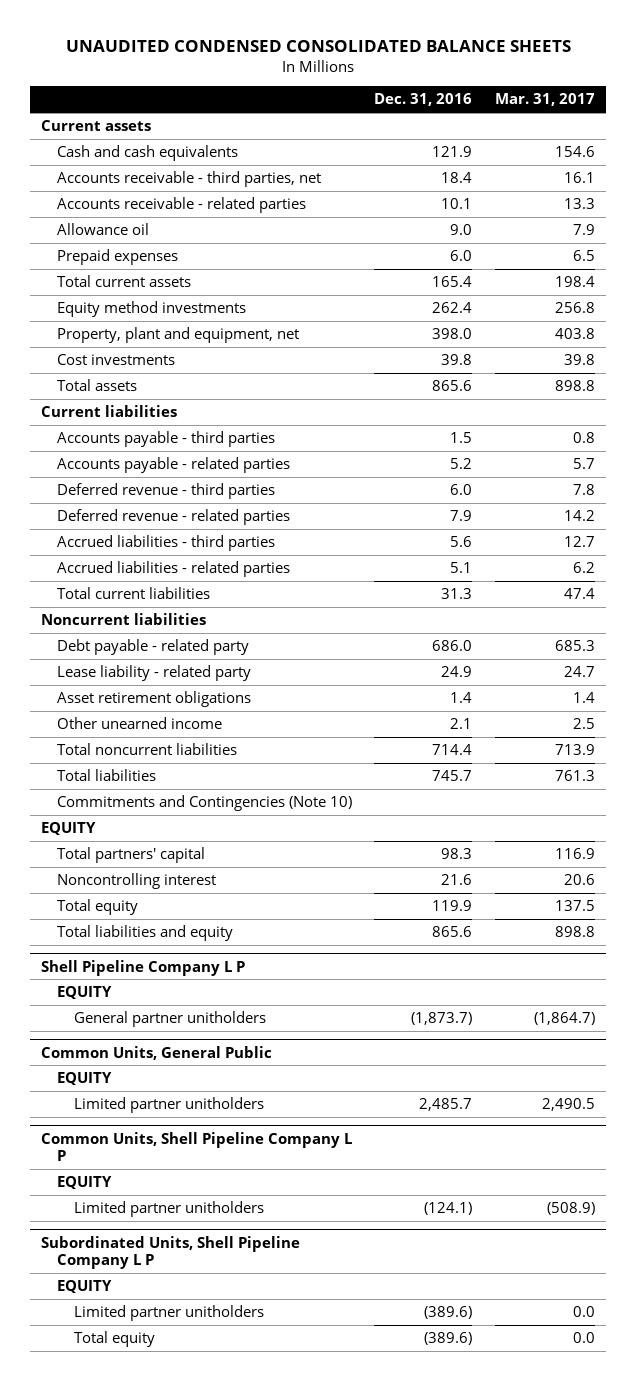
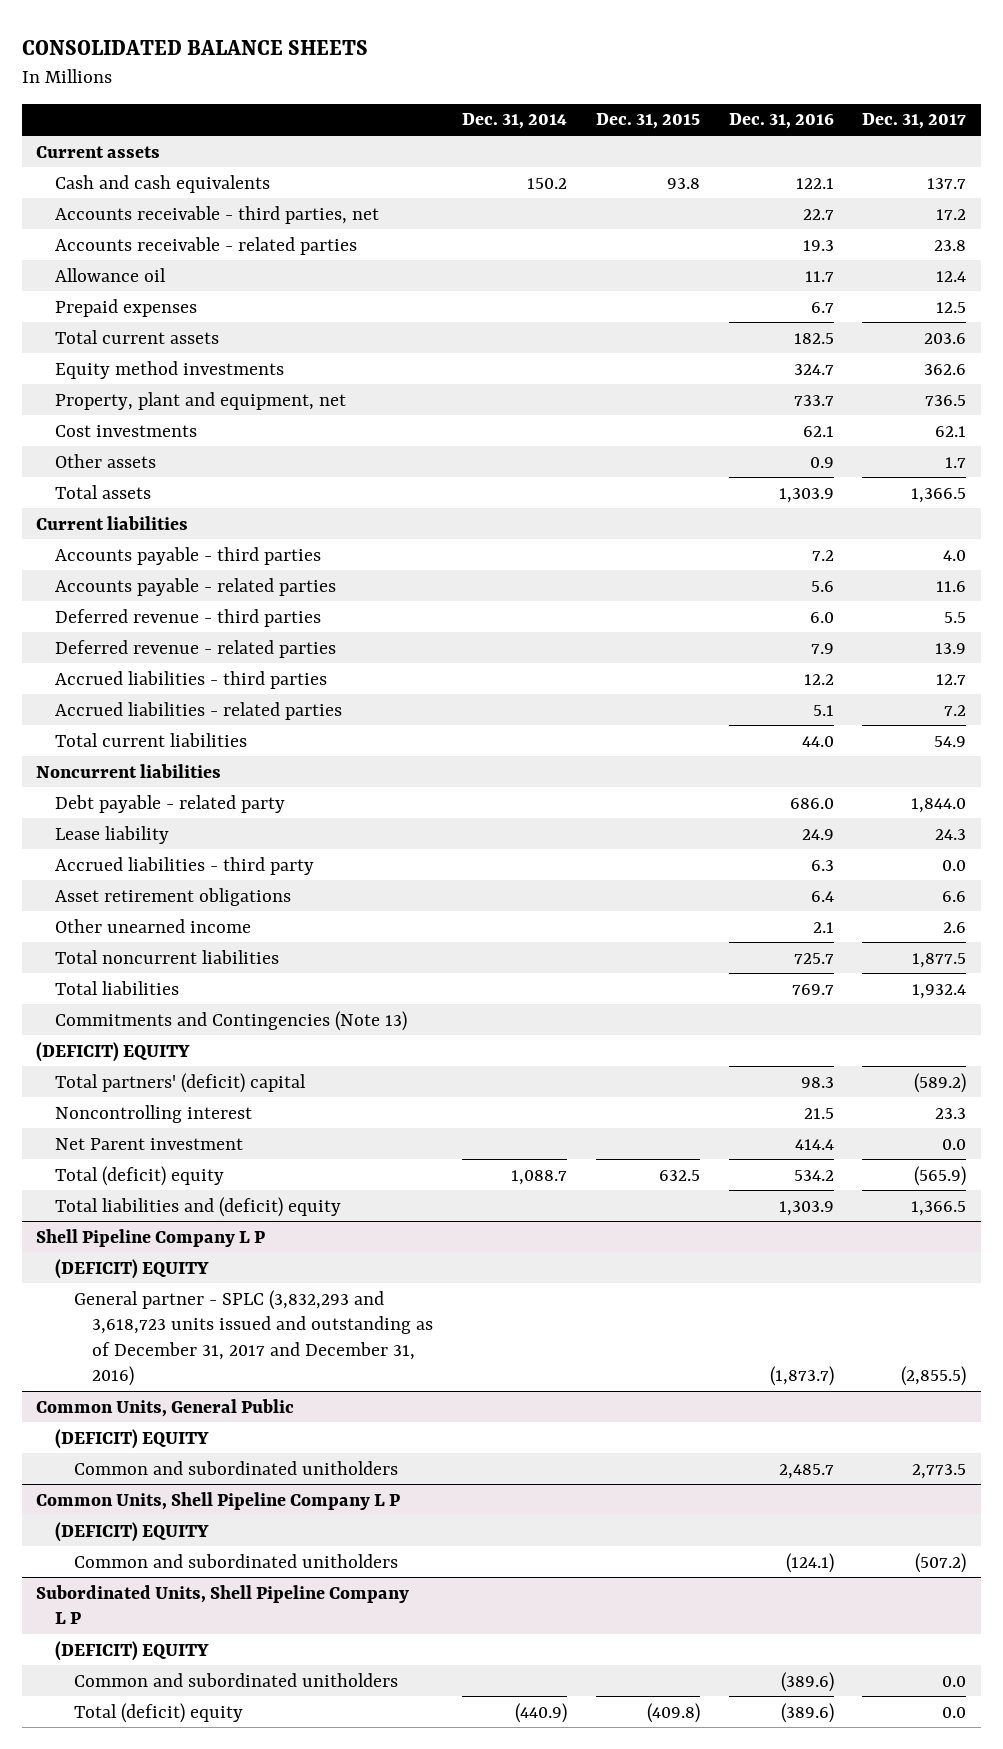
- UNAUDITED CONDENSED CONSOLIDATED BALANCE SHEETS
+ CONSOLIDATED BALANCE SHEETS
- | Dec. 31, 2016 | Mar. 31, 2017
+ | Dec. 31, 2014 | Dec. 31, 2015 | Dec. 31, 2016 | Dec. 31, 2017
- Cash and cash equivalents | 121.9 | 154.6
- Accounts receivable - third parties, net | 18.4 | 16.1
- Accounts receivable - related parties | 10.1 | 13.3
- Allowance oil | 9.0 | 7.9
- Prepaid expenses | 6.0 | 6.5
- Total current assets | 165.4 | 198.4
- Equity method investments | 262.4 | 256.8
- Property, plant and equipment, net | 398.0 | 403.8
- Cost investments | 39.8 | 39.8
- Total assets | 865.6 | 898.8
+ Cash and cash equivalents | 150.2 | 93.8 | 122.1 | 137.7
+ Accounts receivable - third parties, net | | | 22.7 | 17.2
+ Accounts receivable - related parties | | | 19.3 | 23.8
+ Allowance oil | | | 11.7 | 12.4
+ Prepaid expenses | | | 6.7 | 12.5
+ Total current assets | | | 182.5 | 203.6
+ Equity method investments | | | 324.7 | 362.6
+ Property, plant and equipment, net | | | 733.7 | 736.5
+ Cost investments | | | 62.1 | 62.1
+ Other assets | | | 0.9 | 1.7
+ Total assets | | | 1,303.9 | 1,366.5
- Accounts payable - third parties | 1.5 | 0.8
- Accounts payable - related parties | 5.2 | 5.7
+ Accounts payable - third parties | | | 7.2 | 4.0
+ Accounts payable - related parties | | | 5.6 | 11.6
- Accrued liabilities - third parties | 5.6 | 12.7
+ Accrued liabilities - third parties | | | 12.2 | 12.7
- Total current liabilities | 31.3 | 47.4
+ Total current liabilities | | | 44.0 | 54.9
- Lease liability - related party | 24.9 | 24.7
- Asset retirement obligations | 1.4 | 1.4
+ Lease liability | | | 24.9 | 24.3
+ Accrued liabilities - third party | | | 6.3 | 0.0
+ Asset retirement obligations | | | 6.4 | 6.6
- Total noncurrent liabilities | 714.4 | 713.9
- Total liabilities | 745.7 | 761.3
- Commitments and Contingencies (Note 10)
- EQUITY
- Total partners' capital | 98.3 | 116.9
- Noncontrolling interest | 21.6 | 20.6
- Total equity | 119.9 | 137.5
- Total liabilities and equity | 865.6 | 898.8
+ Total noncurrent liabilities | | | 725.7 | 1,877.5
+ Total liabilities | | | 769.7 | 1,932.4
+ Commitments and Contingencies (Note 13)
+ (DEFICIT) EQUITY
+ Total partners' (deficit) capital | | | 98.3 | (589.2)
+ Noncontrolling interest | | | 21.5 | 23.3
+ Net Parent investment | | | 414.4 | 0.0
+ Total (deficit) equity | 1,088.7 | 632.5 | 534.2 | (565.9)
+ Total liabilities and (deficit) equity | | | 1,303.9 | 1,366.5
@ Shell Pipeline Company L P
- EQUITY
- General partner unitholders | (1,873.7) | (1,864.7)
+ (DEFICIT) EQUITY
+ General partner - SPLC (3,832,293 and 3,618,723 units issued and outstanding as of December 31, 2017 and December 31, 2016) | | | (1,873.7) | (2,855.5)
@ Common Units, General Public
- EQUITY
- Limited partner unitholders | 2,485.7 | 2,490.5
+ (DEFICIT) EQUITY
+ Common and subordinated unitholders | | | 2,485.7 | 2,773.5
@ Common Units, Shell Pipeline Company L P
- EQUITY
- Limited partner unitholders | (124.1) | (508.9)
+ (DEFICIT) EQUITY
+ Common and subordinated unitholders | | | (124.1) | (507.2)
@ Subordinated Units, Shell Pipeline Company L P
- EQUITY
- Limited partner unitholders | (389.6) | 0.0
- Total equity | (389.6) | 0.0
+ (DEFICIT) EQUITY
+ Common and subordinated unitholders | | | (389.6) | 0.0
+ Total (deficit) equity | (440.9) | (409.8) | (389.6) | 0.0

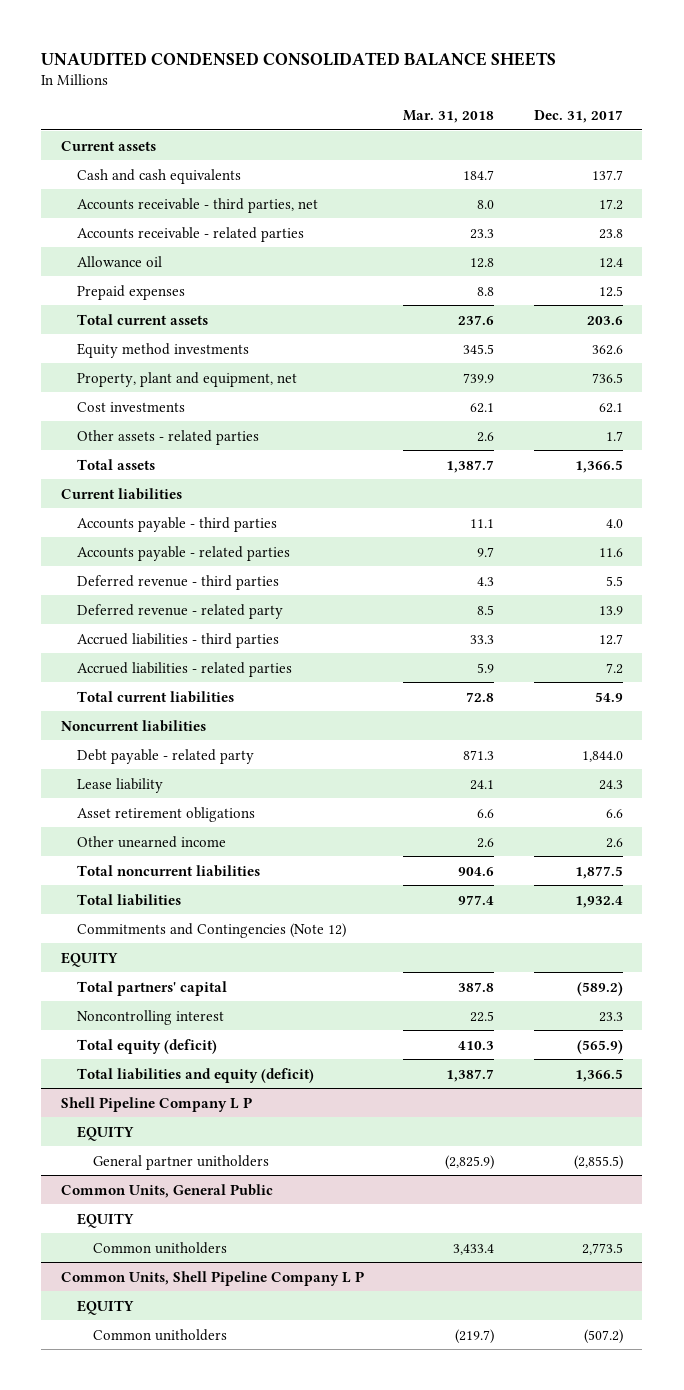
- CONSOLIDATED BALANCE SHEETS
+ UNAUDITED CONDENSED CONSOLIDATED BALANCE SHEETS
- | Dec. 31, 2014 | Dec. 31, 2015 | Dec. 31, 2016 | Dec. 31, 2017
+ | Mar. 31, 2018 | Dec. 31, 2017
- Other assets | | | 0.9 | 1.7
+ Other assets - related parties | 2.6 | 1.7
- Deferred revenue - related parties | | | 7.9 | 13.9
+ Deferred revenue - related party | 8.5 | 13.9
- Accrued liabilities - third party | | | 6.3 | 0.0
- Commitments and Contingencies (Note 13)
- (DEFICIT) EQUITY
- Total partners' (deficit) capital | | | 98.3 | (589.2)
+ Commitments and Contingencies (Note 12)
+ EQUITY
+ Total partners' capital | 387.8 | (589.2)
- Net Parent investment | | | 414.4 | 0.0
- Total (deficit) equity | 1,088.7 | 632.5 | 534.2 | (565.9)
- Total liabilities and (deficit) equity | | | 1,303.9 | 1,366.5
+ Total equity (deficit) | 410.3 | (565.9)
+ Total liabilities and equity (deficit) | 1,387.7 | 1,366.5
@ Shell Pipeline Company L P
- (DEFICIT) EQUITY
- General partner - SPLC (3,832,293 and 3,618,723 units issued and outstanding as of December 31, 2017 and December 31, 2016) | | | (1,873.7) | (2,855.5)
+ EQUITY
+ General partner unitholders | (2,825.9) | (2,855.5)
@ Common Units, General Public
- (DEFICIT) EQUITY
- Common and subordinated unitholders | | | 2,485.7 | 2,773.5
+ EQUITY
+ Common unitholders | 3,433.4 | 2,773.5
@ Common Units, Shell Pipeline Company L P
- (DEFICIT) EQUITY
- Common and subordinated unitholders | | | (124.1) | (507.2)
- Subordinated Units, Shell Pipeline Company L P
- (DEFICIT) EQUITY
- Common and subordinated unitholders | | | (389.6) | 0.0
- Total (deficit) equity | (440.9) | (409.8) | (389.6) | 0.0
@ Common Units, Shell Pipeline Company L P
+ EQUITY
+ Common unitholders | (219.7) | (507.2)

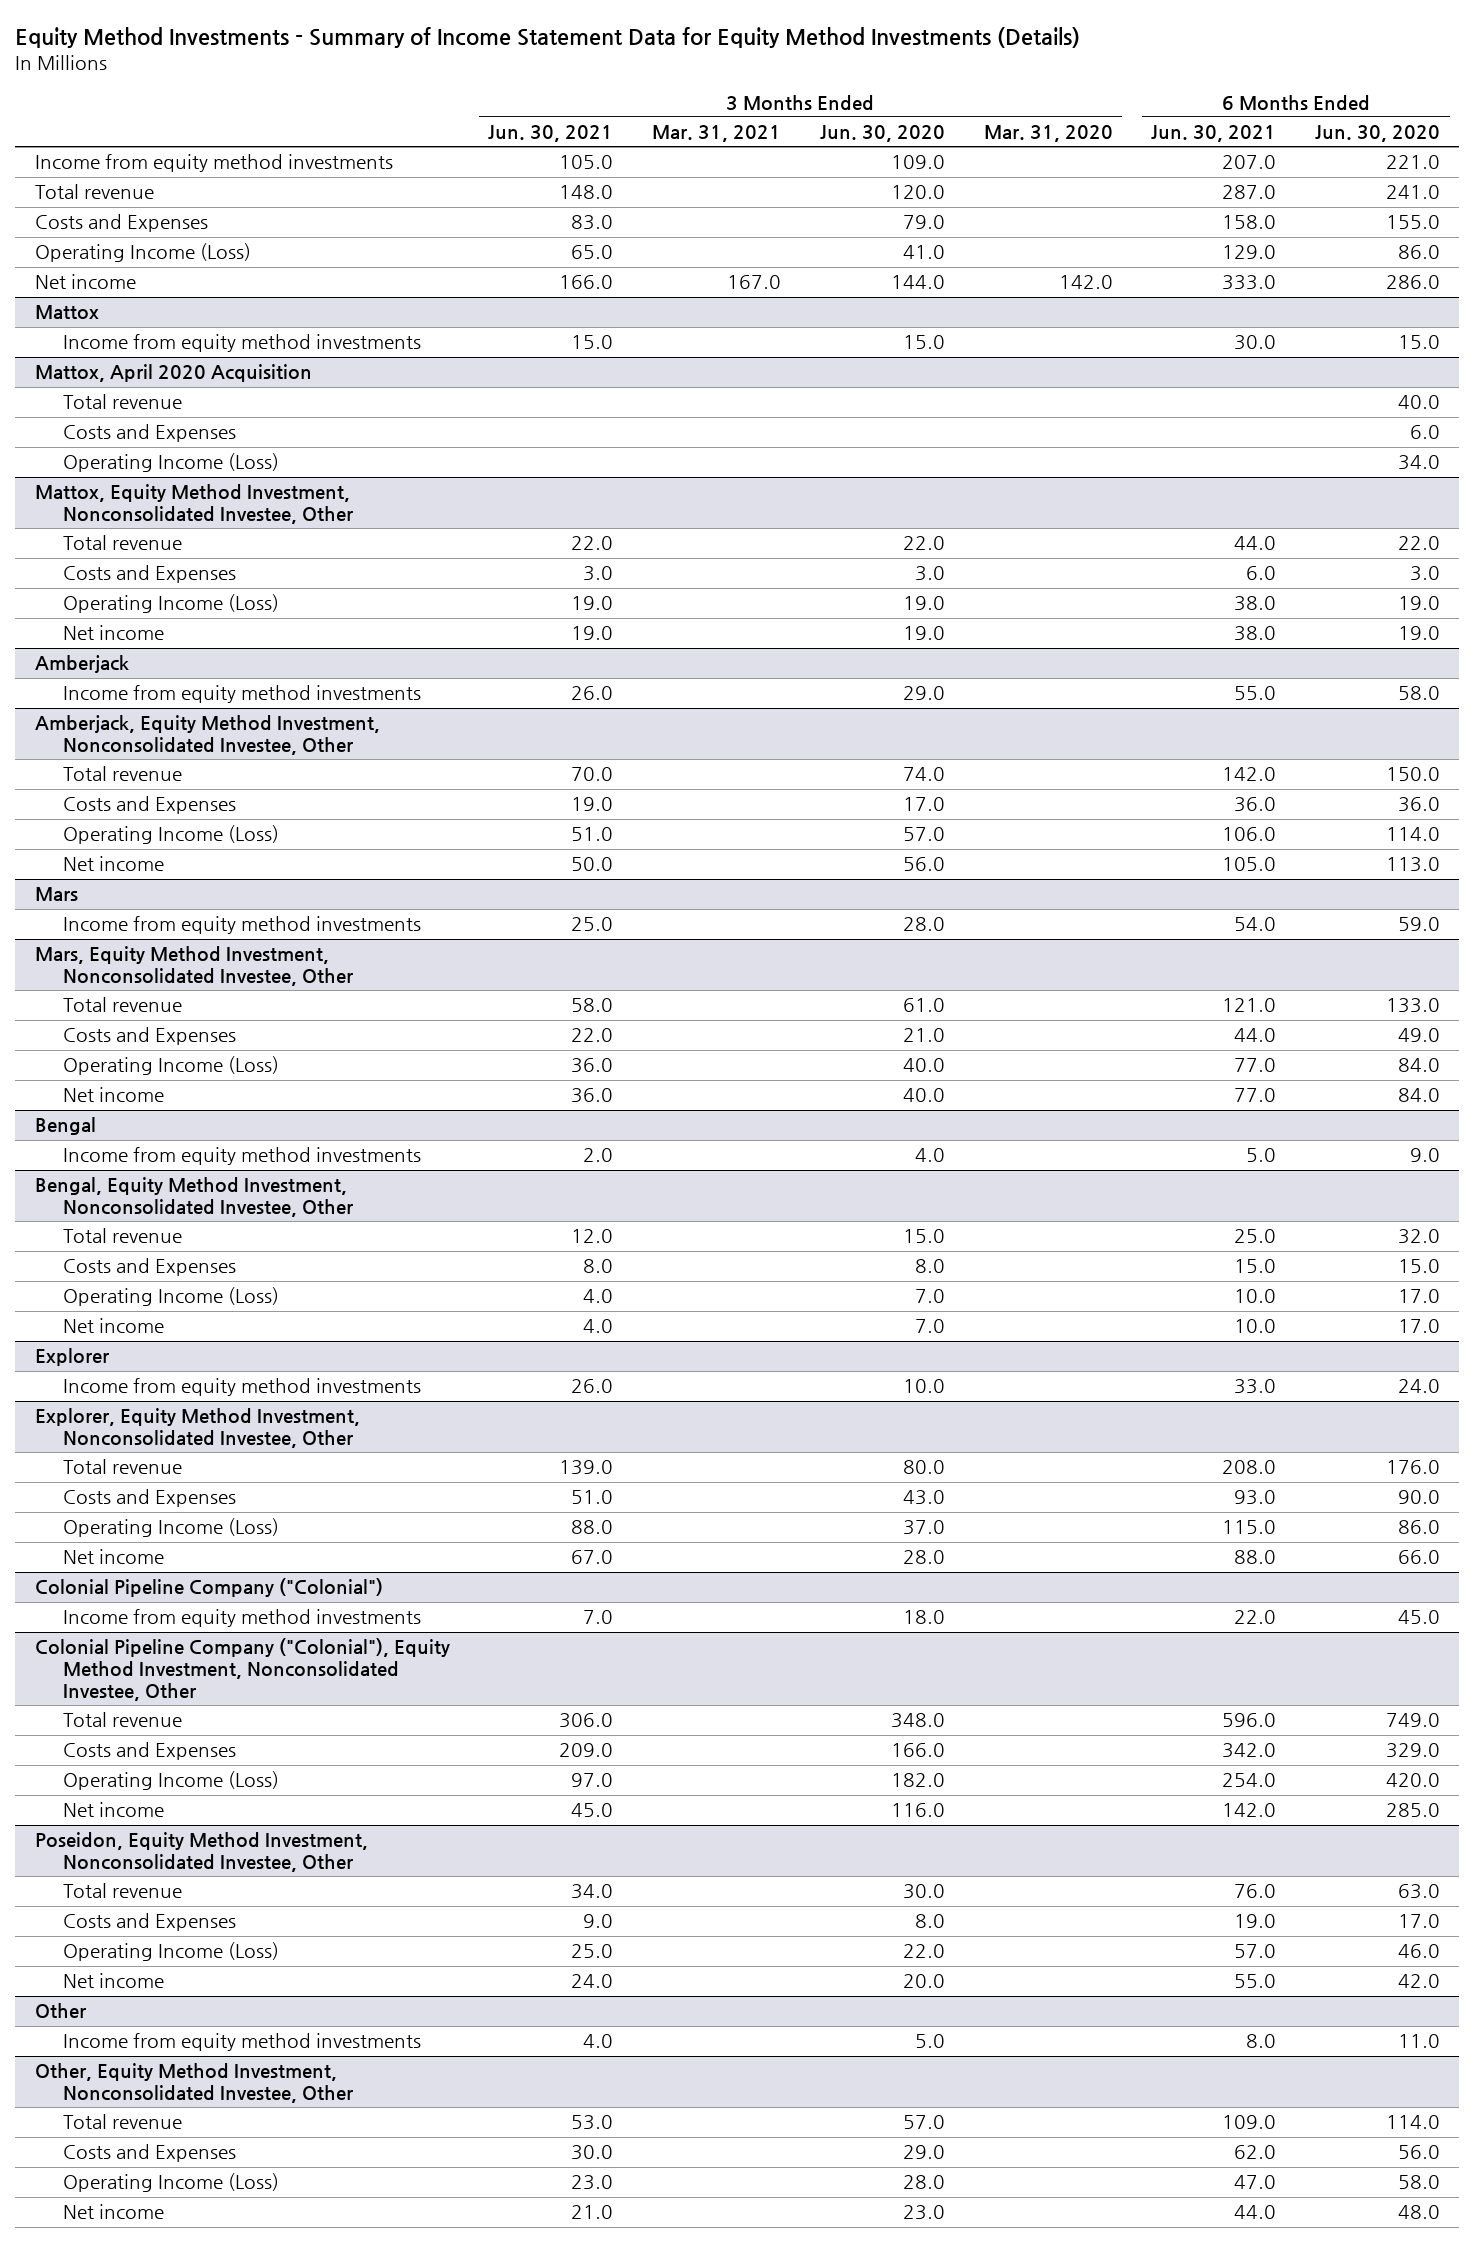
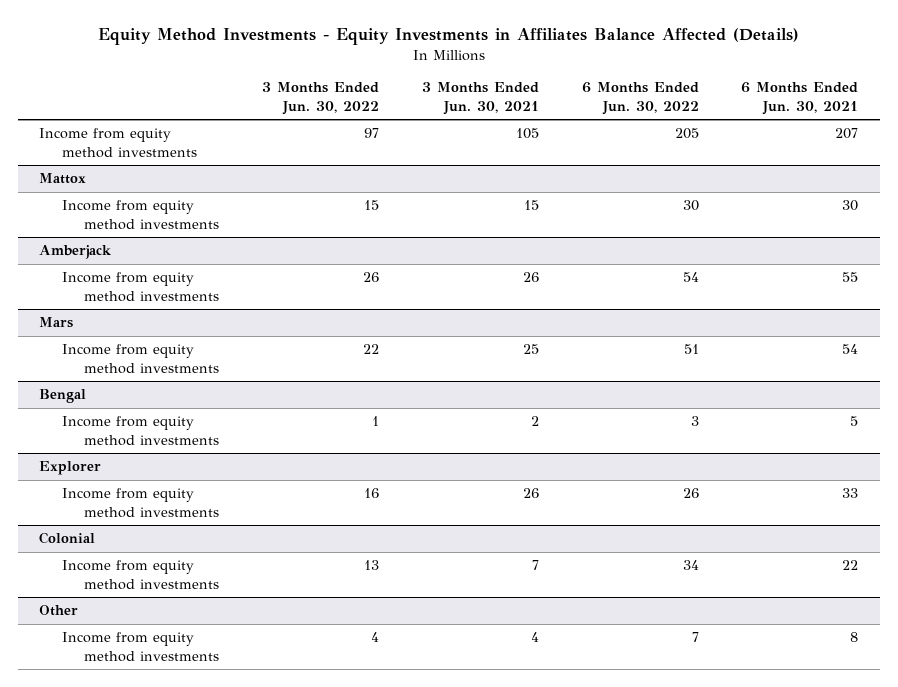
- Equity Method Investments - Summary of Income Statement Data for Equity Method Investments (Details)
+ Equity Method Investments - Equity Investments in Affiliates Balance Affected (Details)
- | 3 Months Ended Jun. 30, 2021 | 3 Months Ended Mar. 31, 2021 | 3 Months Ended Jun. 30, 2020 | 3 Months Ended Mar. 31, 2020 | 6 Months Ended Jun. 30, 2021 | 6 Months Ended Jun. 30, 2020
+ | 3 Months Ended Jun. 30, 2022 | 3 Months Ended Jun. 30, 2021 | 6 Months Ended Jun. 30, 2022 | 6 Months Ended Jun. 30, 2021
- Income from equity method investments | 105.0 | | 109.0 | | 207.0 | 221.0
- Total revenue | 148.0 | | 120.0 | | 287.0 | 241.0
- Costs and Expenses | 83.0 | | 79.0 | | 158.0 | 155.0
- Operating Income (Loss) | 65.0 | | 41.0 | | 129.0 | 86.0
- Net income | 166.0 | 167.0 | 144.0 | 142.0 | 333.0 | 286.0
+ Income from equity method investments | 97 | 105 | 205 | 207
@ Mattox
- Income from equity method investments | 15.0 | | 15.0 | | 30.0 | 15.0
- Mattox, April 2020 Acquisition
- Total revenue | | | | | | 40.0
- Costs and Expenses | | | | | | 6.0
- Operating Income (Loss) | | | | | | 34.0
- Mattox, Equity Method Investment, Nonconsolidated Investee, Other
- Total revenue | 22.0 | | 22.0 | | 44.0 | 22.0
- Costs and Expenses | 3.0 | | 3.0 | | 6.0 | 3.0
- Operating Income (Loss) | 19.0 | | 19.0 | | 38.0 | 19.0
- Net income | 19.0 | | 19.0 | | 38.0 | 19.0
@ Mattox
+ Income from equity method investments | 15 | 15 | 30 | 30
@ Amberjack
- Income from equity method investments | 26.0 | | 29.0 | | 55.0 | 58.0
- Amberjack, Equity Method Investment, Nonconsolidated Investee, Other
- Total revenue | 70.0 | | 74.0 | | 142.0 | 150.0
- Costs and Expenses | 19.0 | | 17.0 | | 36.0 | 36.0
- Operating Income (Loss) | 51.0 | | 57.0 | | 106.0 | 114.0
- Net income | 50.0 | | 56.0 | | 105.0 | 113.0
@ Amberjack
+ Income from equity method investments | 26 | 26 | 54 | 55
@ Mars
- Income from equity method investments | 25.0 | | 28.0 | | 54.0 | 59.0
- Mars, Equity Method Investment, Nonconsolidated Investee, Other
- Total revenue | 58.0 | | 61.0 | | 121.0 | 133.0
- Costs and Expenses | 22.0 | | 21.0 | | 44.0 | 49.0
- Operating Income (Loss) | 36.0 | | 40.0 | | 77.0 | 84.0
- Net income | 36.0 | | 40.0 | | 77.0 | 84.0
@ Mars
+ Income from equity method investments | 22 | 25 | 51 | 54
@ Bengal
- Income from equity method investments | 2.0 | | 4.0 | | 5.0 | 9.0
- Bengal, Equity Method Investment, Nonconsolidated Investee, Other
- Total revenue | 12.0 | | 15.0 | | 25.0 | 32.0
- Costs and Expenses | 8.0 | | 8.0 | | 15.0 | 15.0
- Operating Income (Loss) | 4.0 | | 7.0 | | 10.0 | 17.0
- Net income | 4.0 | | 7.0 | | 10.0 | 17.0
@ Bengal
+ Income from equity method investments | 1 | 2 | 3 | 5
@ Explorer
- Income from equity method investments | 26.0 | | 10.0 | | 33.0 | 24.0
- Explorer, Equity Method Investment, Nonconsolidated Investee, Other
- Total revenue | 139.0 | | 80.0 | | 208.0 | 176.0
- Costs and Expenses | 51.0 | | 43.0 | | 93.0 | 90.0
- Operating Income (Loss) | 88.0 | | 37.0 | | 115.0 | 86.0
- Net income | 67.0 | | 28.0 | | 88.0 | 66.0
- Colonial Pipeline Company ("Colonial")
- Income from equity method investments | 7.0 | | 18.0 | | 22.0 | 45.0
- Colonial Pipeline Company ("Colonial"), Equity Method Investment, Nonconsolidated Investee, Other
- Total revenue | 306.0 | | 348.0 | | 596.0 | 749.0
- Costs and Expenses | 209.0 | | 166.0 | | 342.0 | 329.0
- Operating Income (Loss) | 97.0 | | 182.0 | | 254.0 | 420.0
- Net income | 45.0 | | 116.0 | | 142.0 | 285.0
- Poseidon, Equity Method Investment, Nonconsolidated Investee, Other
- Total revenue | 34.0 | | 30.0 | | 76.0 | 63.0
- Costs and Expenses | 9.0 | | 8.0 | | 19.0 | 17.0
- Operating Income (Loss) | 25.0 | | 22.0 | | 57.0 | 46.0
- Net income | 24.0 | | 20.0 | | 55.0 | 42.0
@ Explorer
+ Income from equity method investments | 16 | 26 | 26 | 33
+ Colonial
+ Income from equity method investments | 13 | 7 | 34 | 22
@ Other
- Income from equity method investments | 4.0 | | 5.0 | | 8.0 | 11.0
- Other, Equity Method Investment, Nonconsolidated Investee, Other
- Total revenue | 53.0 | | 57.0 | | 109.0 | 114.0
- Costs and Expenses | 30.0 | | 29.0 | | 62.0 | 56.0
- Operating Income (Loss) | 23.0 | | 28.0 | | 47.0 | 58.0
- Net income | 21.0 | | 23.0 | | 44.0 | 48.0
@ Other
+ Income from equity method investments | 4 | 4 | 7 | 8

